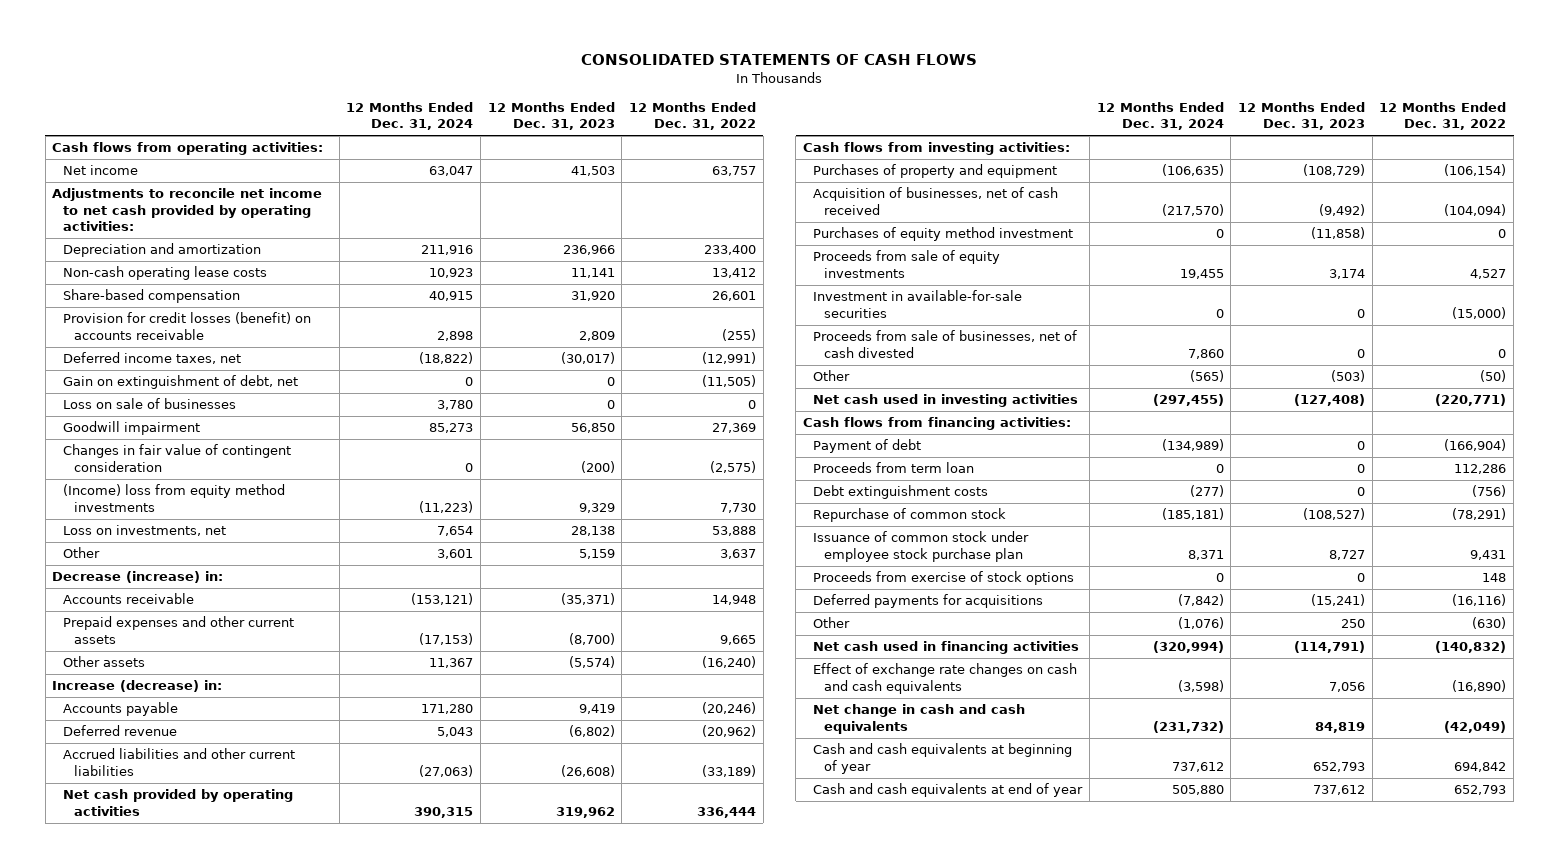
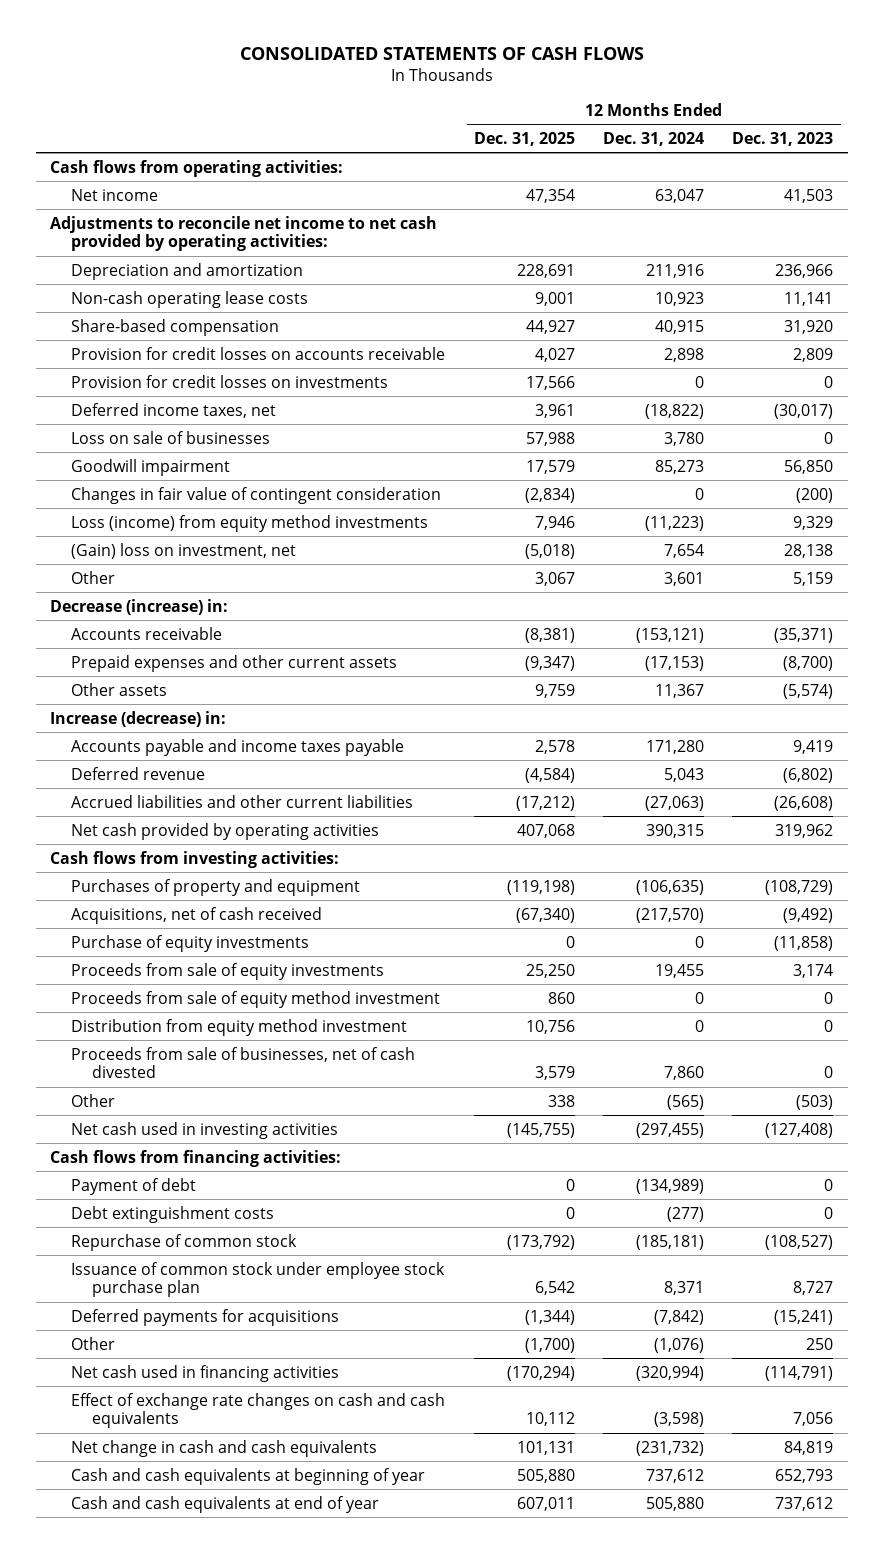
- | 12 Months Ended Dec. 31, 2024 | 12 Months Ended Dec. 31, 2023 | 12 Months Ended Dec. 31, 2022
+ | 12 Months Ended Dec. 31, 2025 | 12 Months Ended Dec. 31, 2024 | 12 Months Ended Dec. 31, 2023
- Provision for credit losses (benefit) on accounts receivable | 2,898 | 2,809 | (255)
+ Provision for credit losses on accounts receivable | 4,027 | 2,898 | 2,809
+ Provision for credit losses on investments | 17,566 | 0 | 0
- Gain on extinguishment of debt, net | 0 | 0 | (11,505)
- (Income) loss from equity method investments | (11,223) | 9,329 | 7,730
- Loss on investments, net | 7,654 | 28,138 | 53,888
+ Loss (income) from equity method investments | 7,946 | (11,223) | 9,329
+ (Gain) loss on investment, net | (5,018) | 7,654 | 28,138
- Accounts payable | 171,280 | 9,419 | (20,246)
+ Accounts payable and income taxes payable | 2,578 | 171,280 | 9,419
- Acquisition of businesses, net of cash received | (217,570) | (9,492) | (104,094)
- Purchases of equity method investment | 0 | (11,858) | 0
+ Acquisitions, net of cash received | (67,340) | (217,570) | (9,492)
+ Purchase of equity investments | 0 | 0 | (11,858)
- Investment in available-for-sale securities | 0 | 0 | (15,000)
+ Proceeds from sale of equity method investment | 860 | 0 | 0
+ Distribution from equity method investment | 10,756 | 0 | 0
- Proceeds from term loan | 0 | 0 | 112,286
- Proceeds from exercise of stock options | 0 | 0 | 148

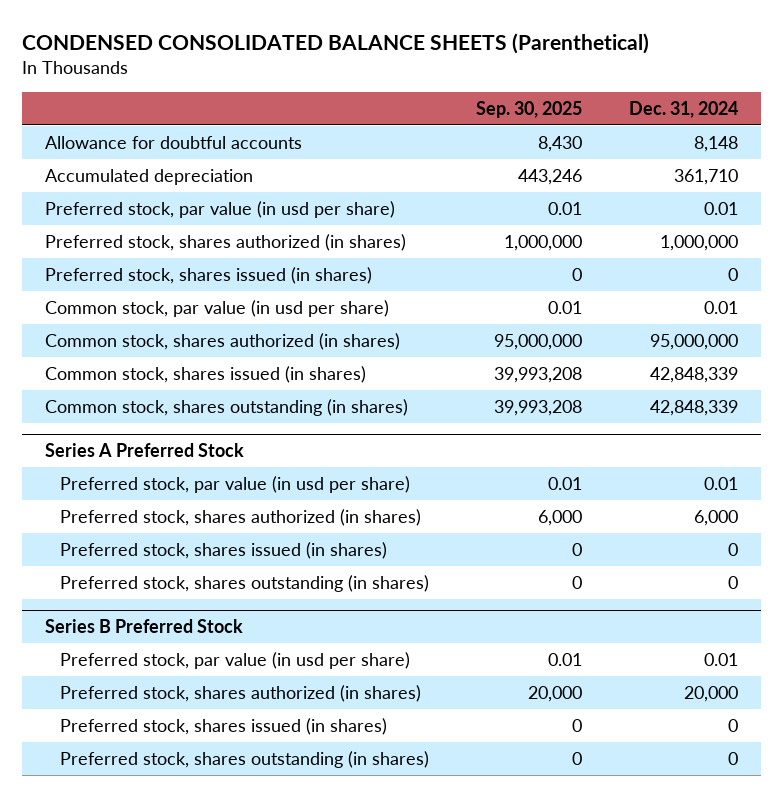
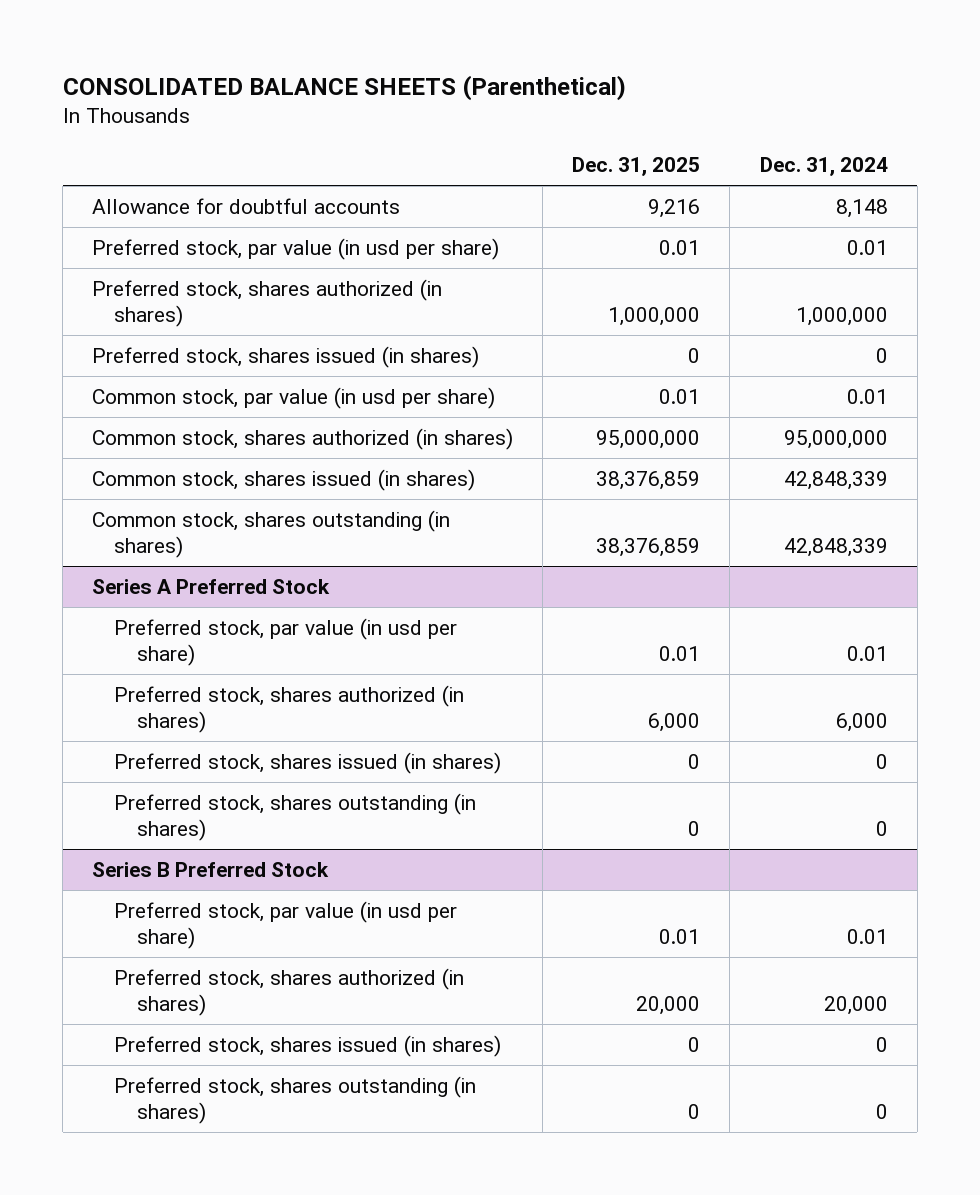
- CONDENSED CONSOLIDATED BALANCE SHEETS (Parenthetical)
+ CONSOLIDATED BALANCE SHEETS (Parenthetical)
- | Sep. 30, 2025 | Dec. 31, 2024
+ | Dec. 31, 2025 | Dec. 31, 2024
- Accumulated depreciation | 443,246 | 361,710

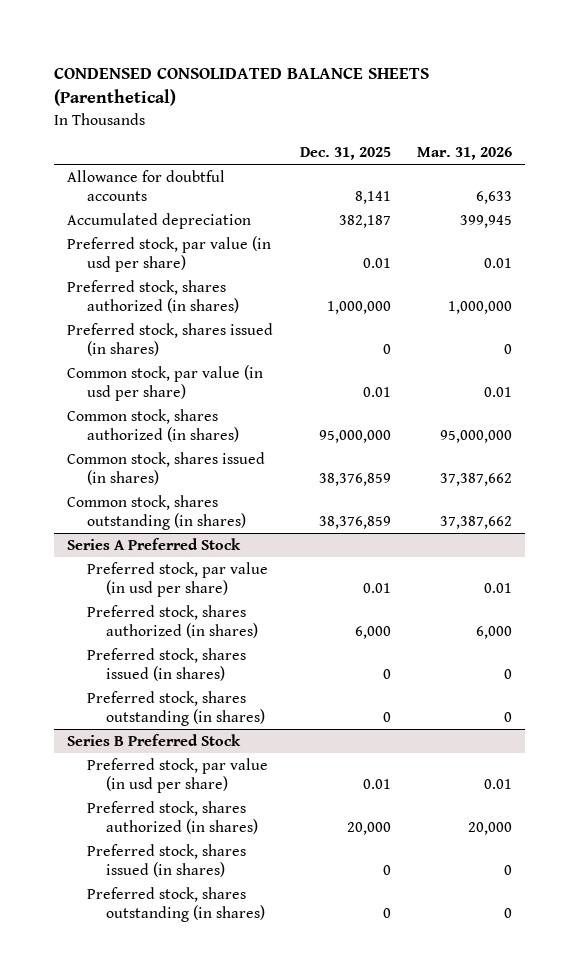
- CONSOLIDATED BALANCE SHEETS (Parenthetical)
+ CONDENSED CONSOLIDATED BALANCE SHEETS (Parenthetical)
- | Dec. 31, 2025 | Dec. 31, 2024
+ | Dec. 31, 2025 | Mar. 31, 2026
- Allowance for doubtful accounts | 9,216 | 8,148
+ Allowance for doubtful accounts | 8,141 | 6,633
+ Accumulated depreciation | 382,187 | 399,945

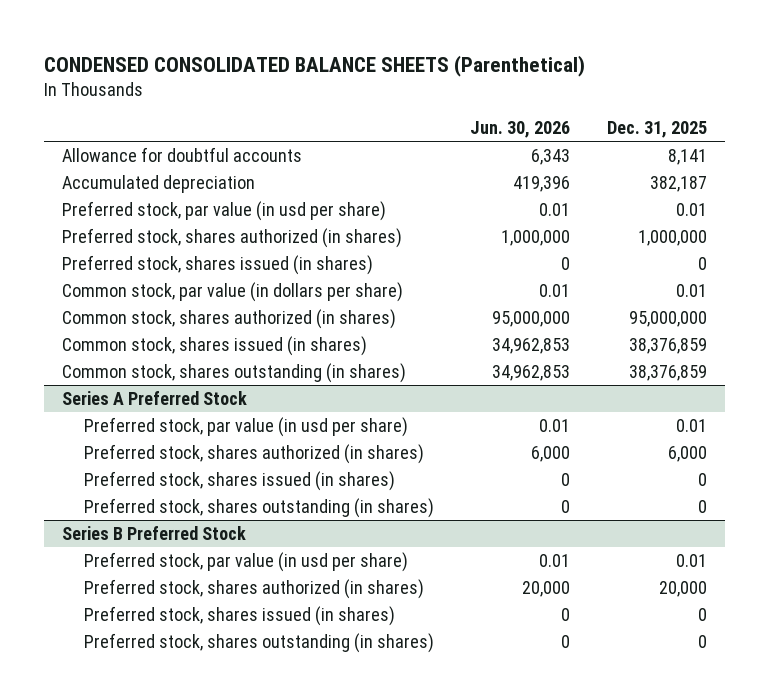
- | Dec. 31, 2025 | Mar. 31, 2026
+ | Jun. 30, 2026 | Dec. 31, 2025
- Common stock, par value (in usd per share) | 0.01 | 0.01
+ Common stock, par value (in dollars per share) | 0.01 | 0.01

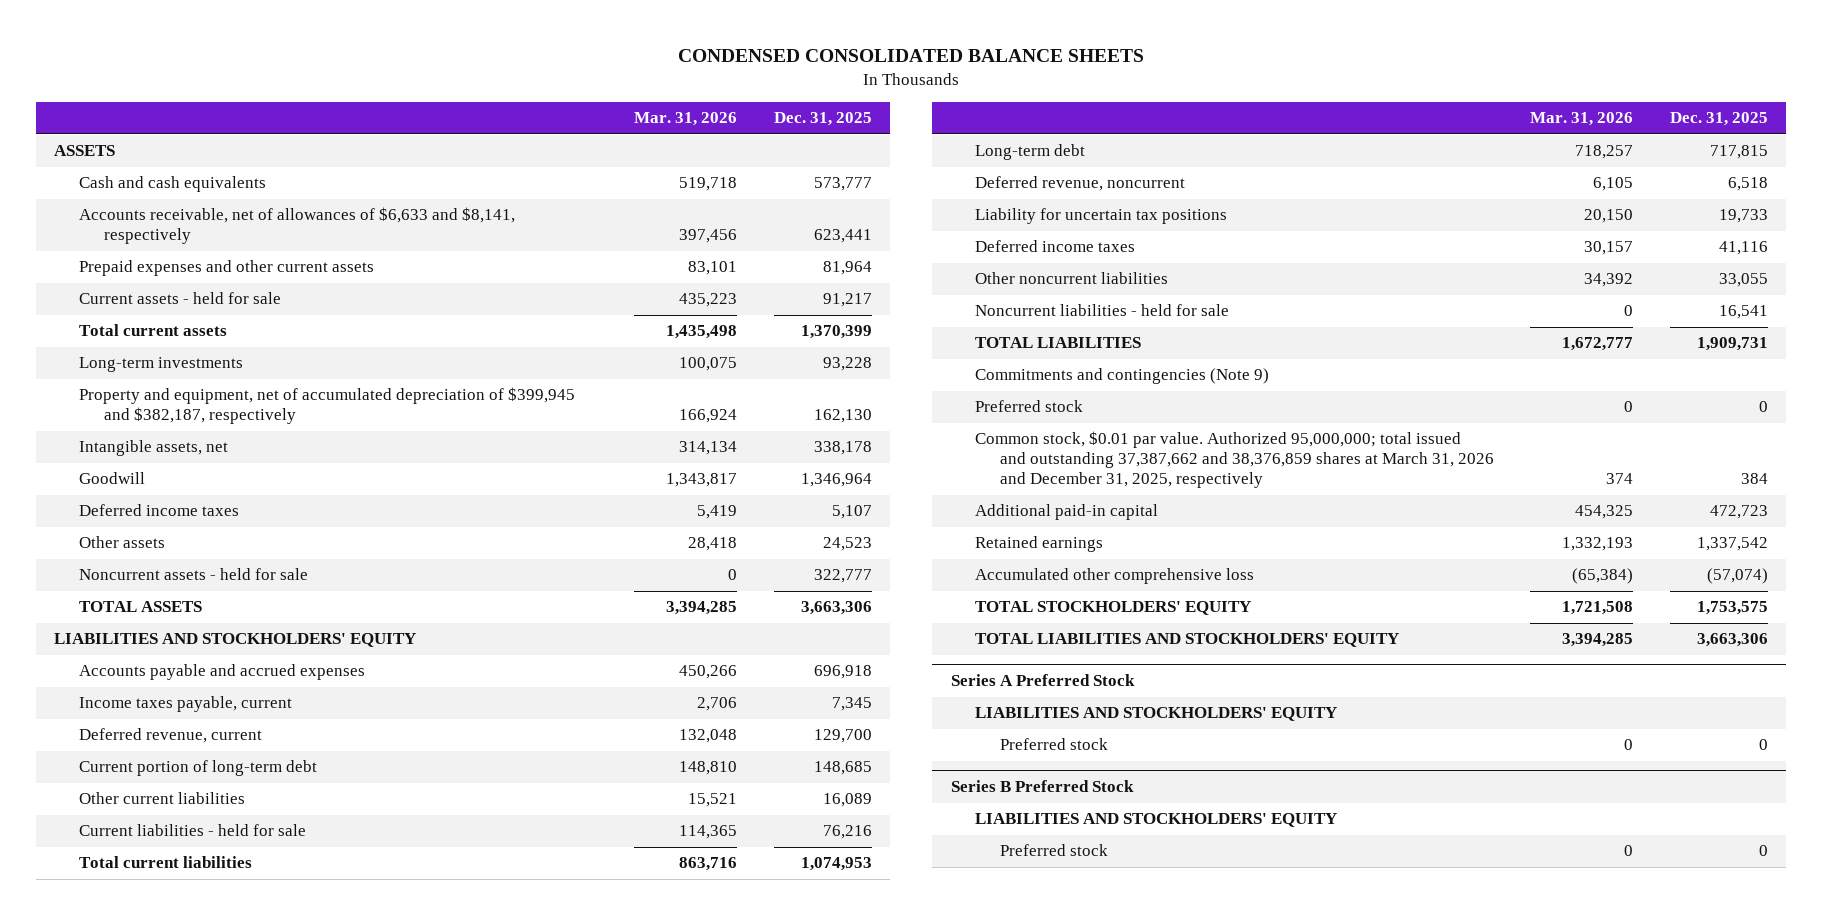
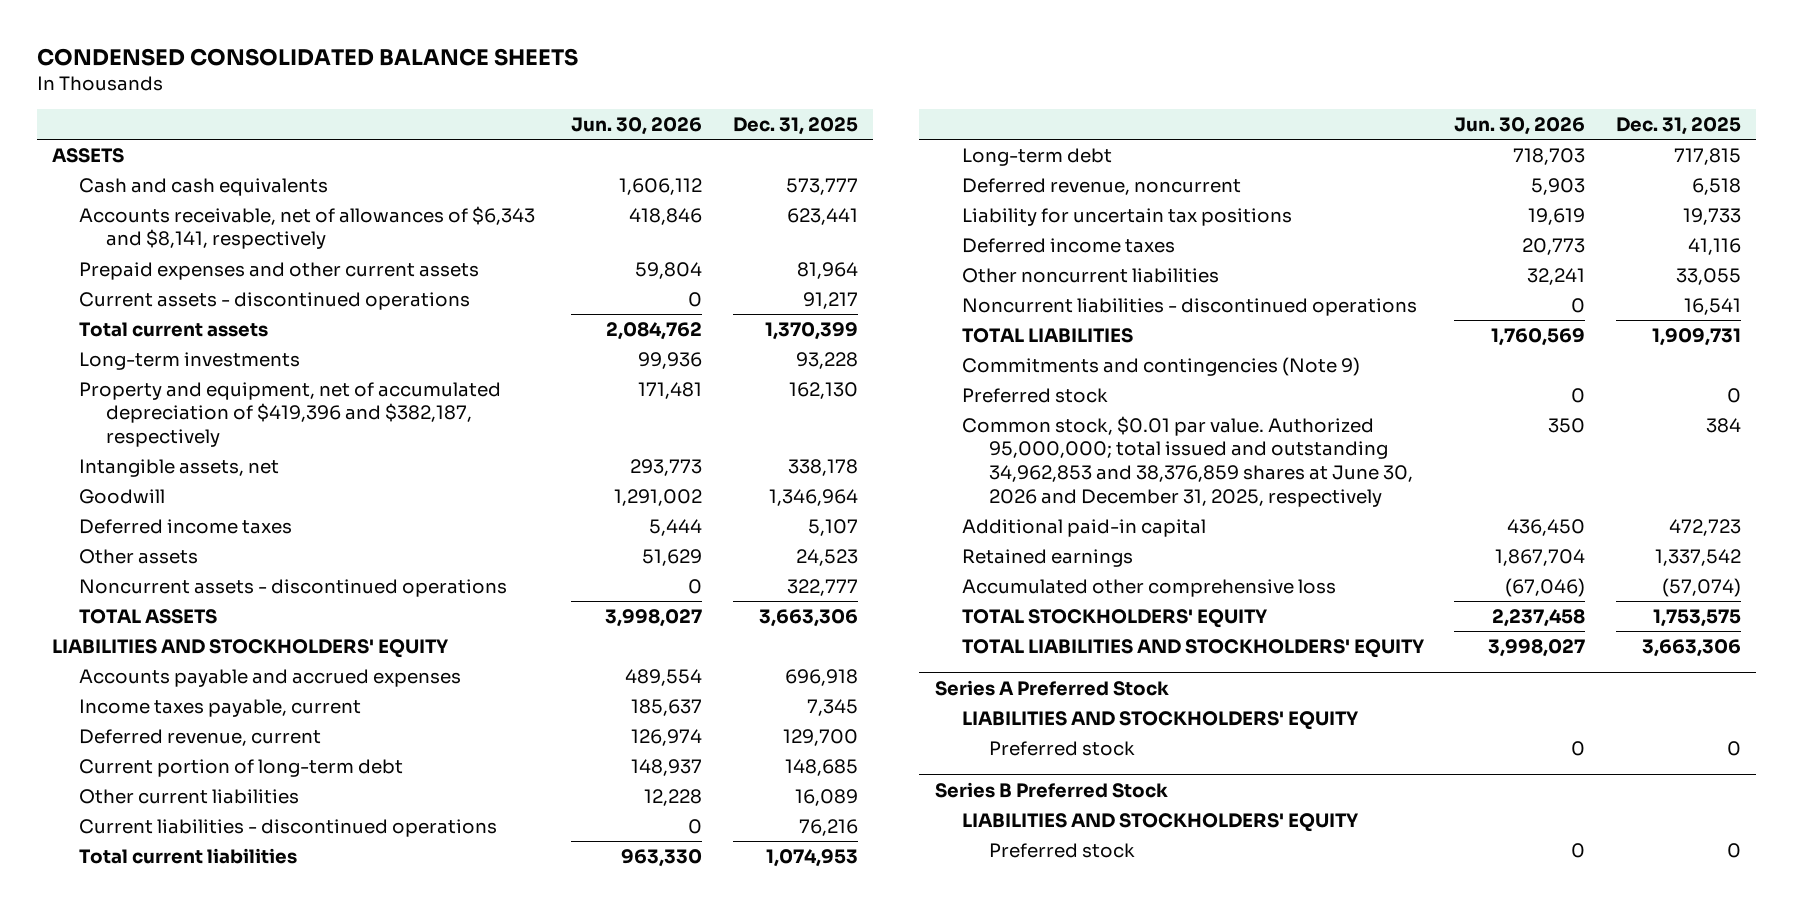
- | Mar. 31, 2026 | Dec. 31, 2025
+ | Jun. 30, 2026 | Dec. 31, 2025
- Accounts receivable, net of allowances of $6,633 and $8,141, respectively | 397,456 | 623,441
+ Accounts receivable, net of allowances of $6,343 and $8,141, respectively | 418,846 | 623,441
- Current assets - held for sale | 435,223 | 91,217
+ Current assets - discontinued operations | 0 | 91,217
- Property and equipment, net of accumulated depreciation of $399,945 and $382,187, respectively | 166,924 | 162,130
+ Property and equipment, net of accumulated depreciation of $419,396 and $382,187, respectively | 171,481 | 162,130
- Noncurrent assets - held for sale | 0 | 322,777
+ Noncurrent assets - discontinued operations | 0 | 322,777
- Current liabilities - held for sale | 114,365 | 76,216
+ Current liabilities - discontinued operations | 0 | 76,216
- Noncurrent liabilities - held for sale | 0 | 16,541
+ Noncurrent liabilities - discontinued operations | 0 | 16,541
- Common stock, $0.01 par value. Authorized 95,000,000; total issued and outstanding 37,387,662 and 38,376,859 shares at March 31, 2026 and December 31, 2025, respectively | 374 | 384
+ Common stock, $0.01 par value. Authorized 95,000,000; total issued and outstanding 34,962,853 and 38,376,859 shares at June 30, 2026 and December 31, 2025, respectively | 350 | 384

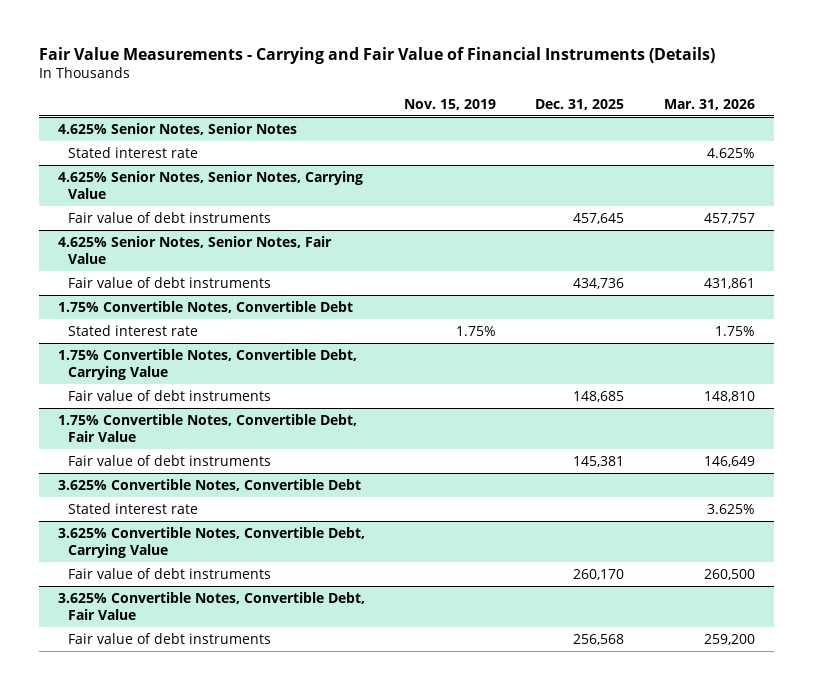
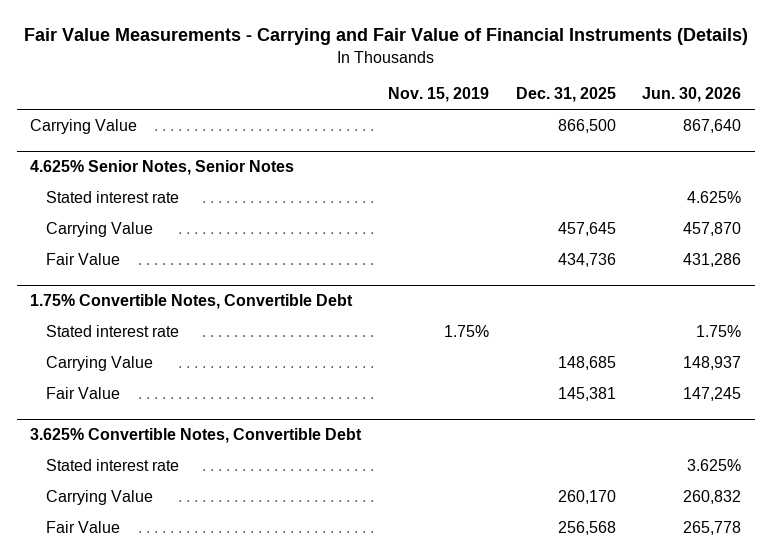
- | Nov. 15, 2019 | Dec. 31, 2025 | Mar. 31, 2026
+ | Nov. 15, 2019 | Dec. 31, 2025 | Jun. 30, 2026
+ Carrying Value | | 866,500 | 867,640
- 4.625% Senior Notes, Senior Notes, Carrying Value
- Fair value of debt instruments | | 457,645 | 457,757
- 4.625% Senior Notes, Senior Notes, Fair Value
- Fair value of debt instruments | | 434,736 | 431,861
@ 4.625% Senior Notes, Senior Notes
+ Carrying Value | | 457,645 | 457,870
+ Fair Value | | 434,736 | 431,286
- 1.75% Convertible Notes, Convertible Debt, Carrying Value
- Fair value of debt instruments | | 148,685 | 148,810
- 1.75% Convertible Notes, Convertible Debt, Fair Value
- Fair value of debt instruments | | 145,381 | 146,649
@ 1.75% Convertible Notes, Convertible Debt
+ Carrying Value | | 148,685 | 148,937
+ Fair Value | | 145,381 | 147,245
- 3.625% Convertible Notes, Convertible Debt, Carrying Value
- Fair value of debt instruments | | 260,170 | 260,500
- 3.625% Convertible Notes, Convertible Debt, Fair Value
- Fair value of debt instruments | | 256,568 | 259,200
@ 3.625% Convertible Notes, Convertible Debt
+ Carrying Value | | 260,170 | 260,832
+ Fair Value | | 256,568 | 265,778

